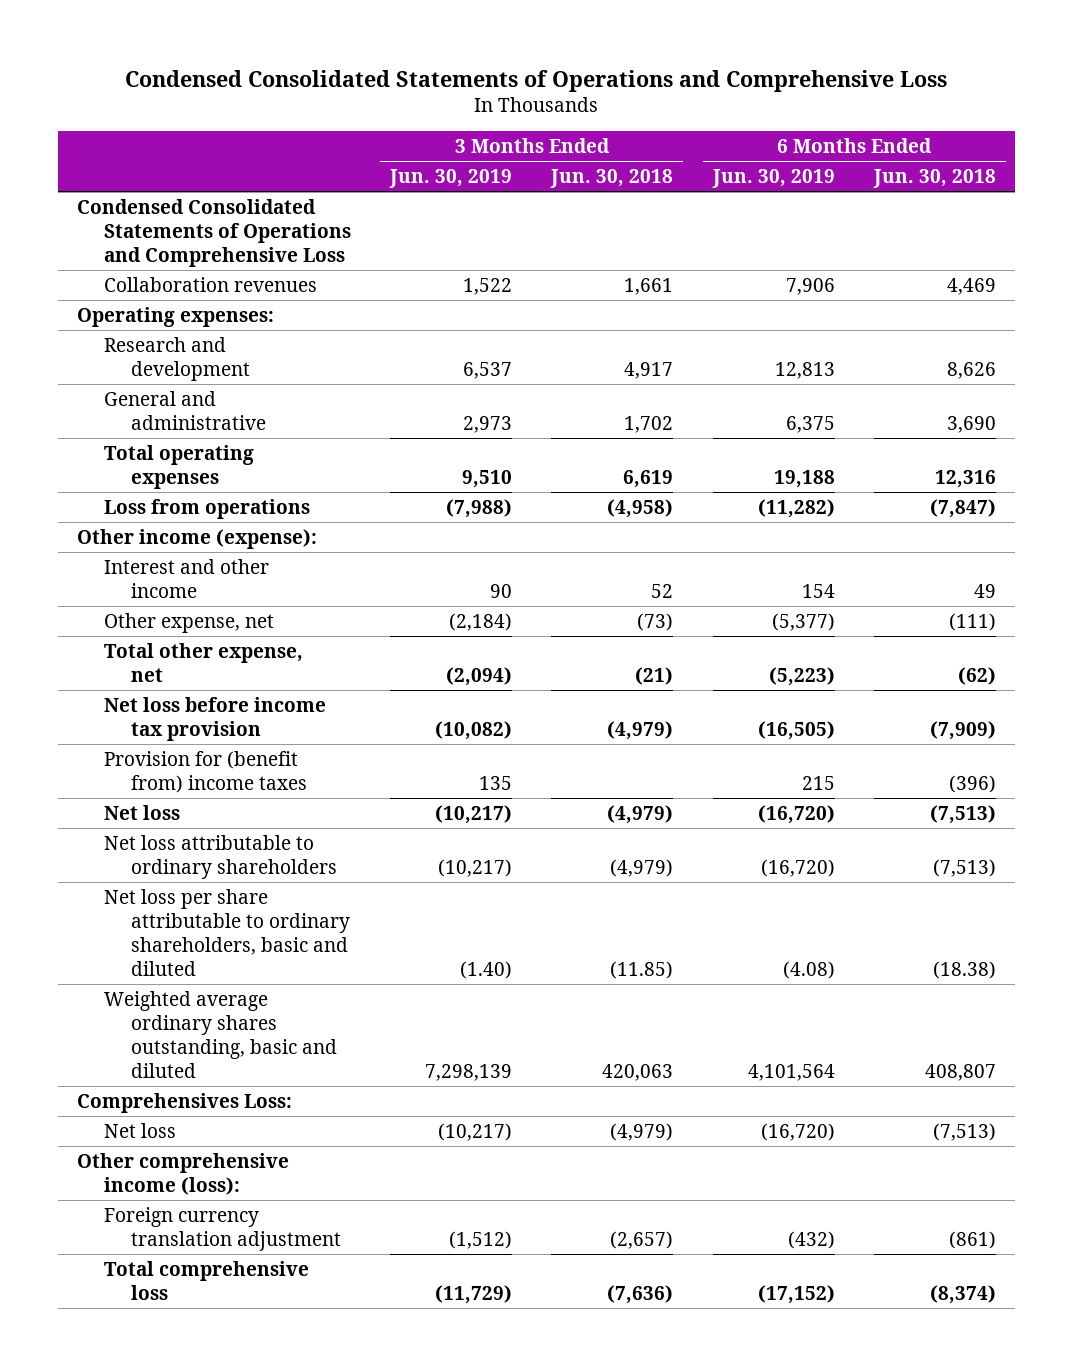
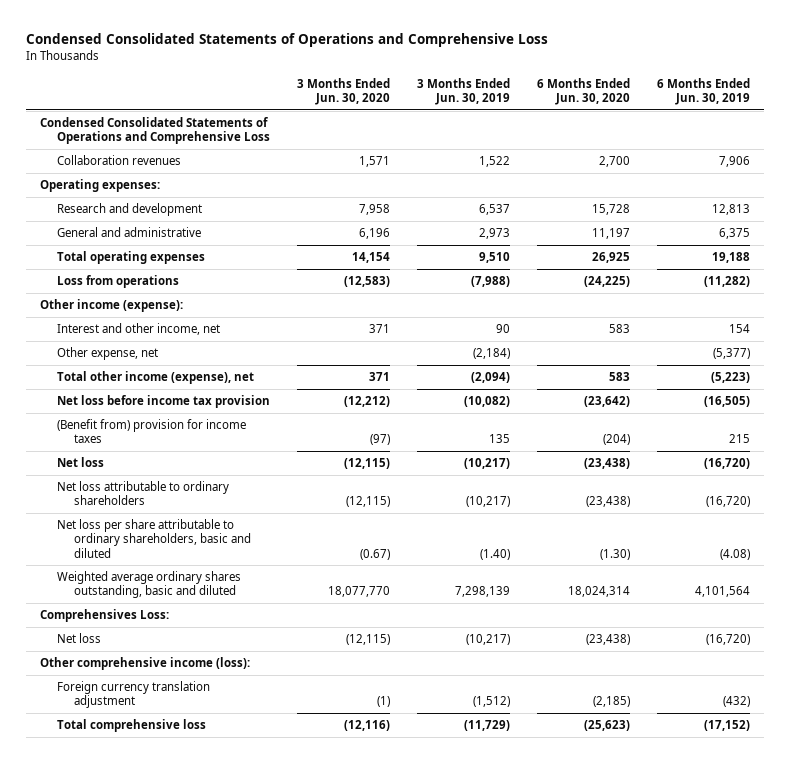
- | 3 Months Ended Jun. 30, 2019 | 3 Months Ended Jun. 30, 2018 | 6 Months Ended Jun. 30, 2019 | 6 Months Ended Jun. 30, 2018
+ | 3 Months Ended Jun. 30, 2020 | 3 Months Ended Jun. 30, 2019 | 6 Months Ended Jun. 30, 2020 | 6 Months Ended Jun. 30, 2019
- Interest and other income | 90 | 52 | 154 | 49
+ Interest and other income, net | 371 | 90 | 583 | 154
- Total other expense, net | (2,094) | (21) | (5,223) | (62)
+ Total other income (expense), net | 371 | (2,094) | 583 | (5,223)
- Provision for (benefit from) income taxes | 135 | | 215 | (396)
+ (Benefit from) provision for income taxes | (97) | 135 | (204) | 215

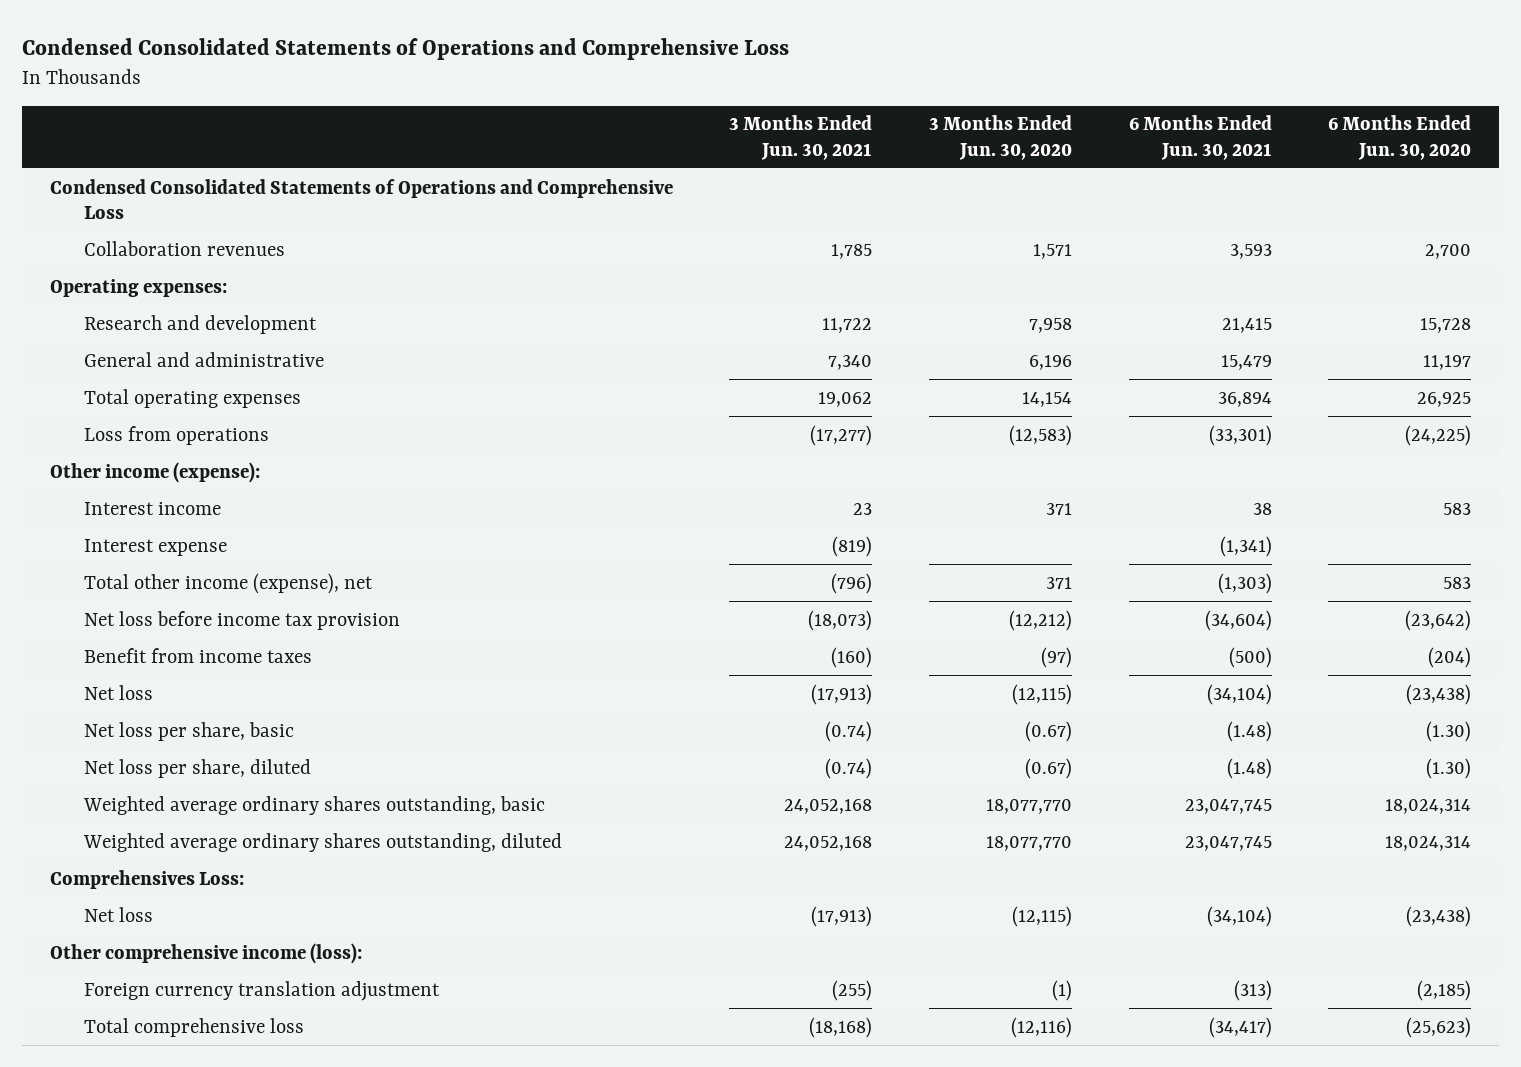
- | 3 Months Ended Jun. 30, 2020 | 3 Months Ended Jun. 30, 2019 | 6 Months Ended Jun. 30, 2020 | 6 Months Ended Jun. 30, 2019
+ | 3 Months Ended Jun. 30, 2021 | 3 Months Ended Jun. 30, 2020 | 6 Months Ended Jun. 30, 2021 | 6 Months Ended Jun. 30, 2020
- Interest and other income, net | 371 | 90 | 583 | 154
- Other expense, net | | (2,184) | | (5,377)
+ Interest income | 23 | 371 | 38 | 583
+ Interest expense | (819) | | (1,341) |
- (Benefit from) provision for income taxes | (97) | 135 | (204) | 215
+ Benefit from income taxes | (160) | (97) | (500) | (204)
- Net loss attributable to ordinary shareholders | (12,115) | (10,217) | (23,438) | (16,720)
- Net loss per share attributable to ordinary shareholders, basic and diluted | (0.67) | (1.40) | (1.30) | (4.08)
- Weighted average ordinary shares outstanding, basic and diluted | 18,077,770 | 7,298,139 | 18,024,314 | 4,101,564
+ Net loss per share, basic | (0.74) | (0.67) | (1.48) | (1.30)
+ Net loss per share, diluted | (0.74) | (0.67) | (1.48) | (1.30)
+ Weighted average ordinary shares outstanding, basic | 24,052,168 | 18,077,770 | 23,047,745 | 18,024,314
+ Weighted average ordinary shares outstanding, diluted | 24,052,168 | 18,077,770 | 23,047,745 | 18,024,314

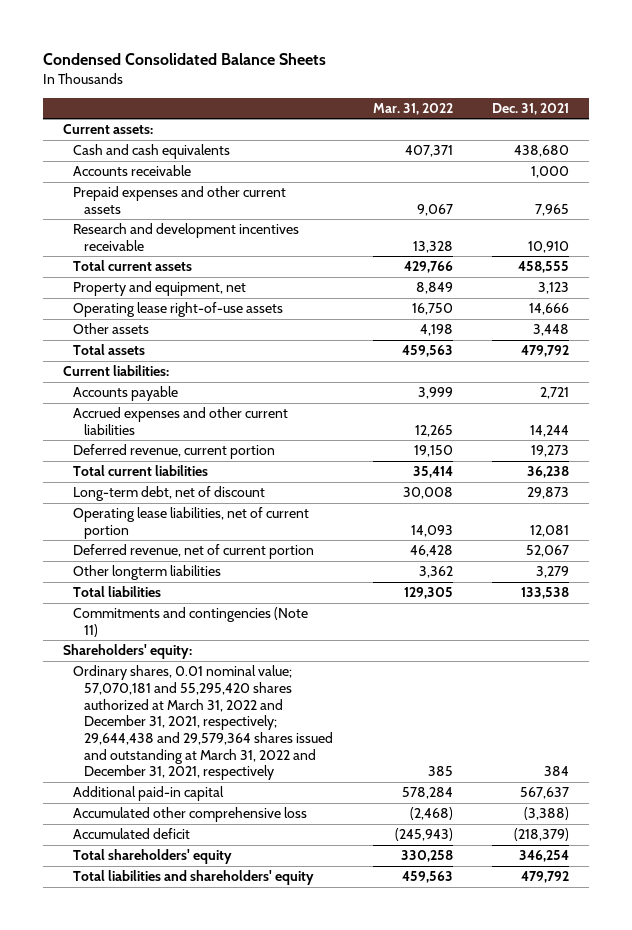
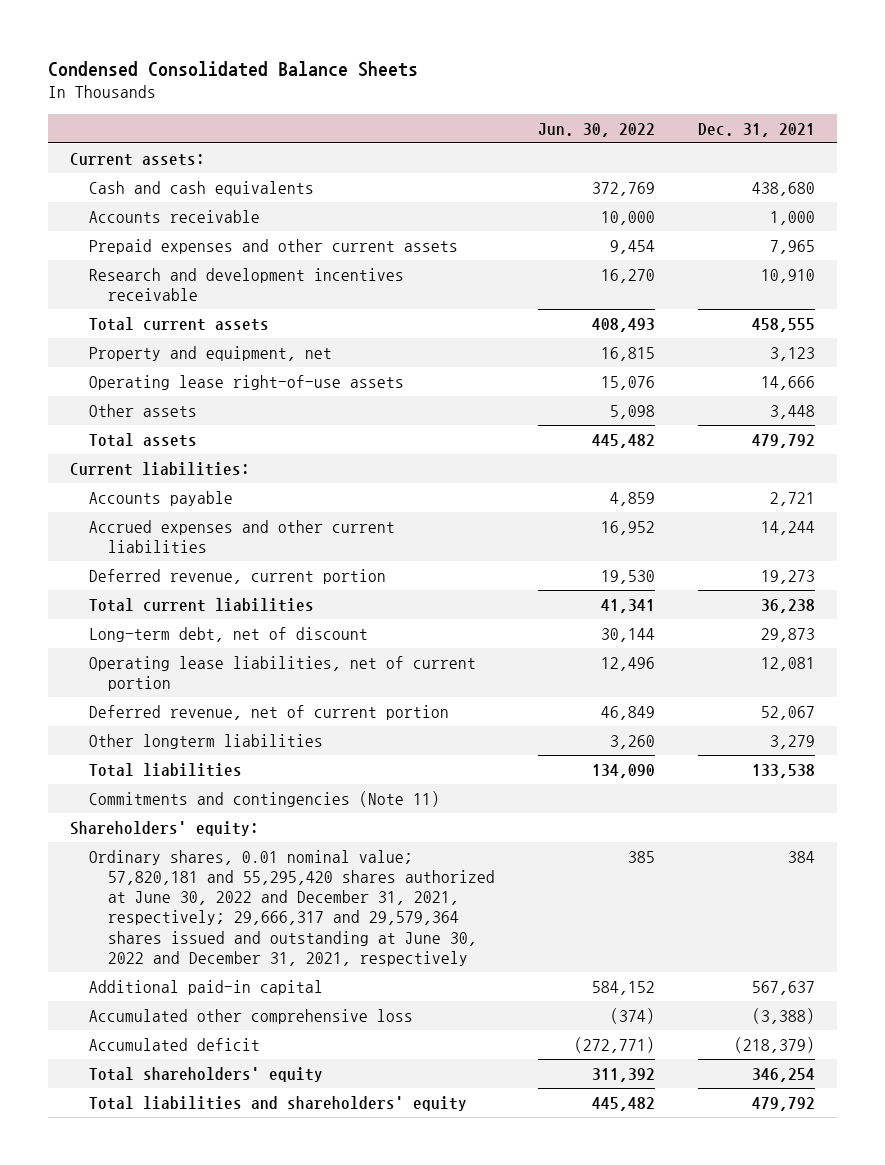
- | Mar. 31, 2022 | Dec. 31, 2021
+ | Jun. 30, 2022 | Dec. 31, 2021
- Ordinary shares, 0.01 nominal value; 57,070,181 and 55,295,420 shares authorized at March 31, 2022 and December 31, 2021, respectively; 29,644,438 and 29,579,364 shares issued and outstanding at March 31, 2022 and December 31, 2021, respectively | 385 | 384
+ Ordinary shares, 0.01 nominal value; 57,820,181 and 55,295,420 shares authorized at June 30, 2022 and December 31, 2021, respectively; 29,666,317 and 29,579,364 shares issued and outstanding at June 30, 2022 and December 31, 2021, respectively | 385 | 384

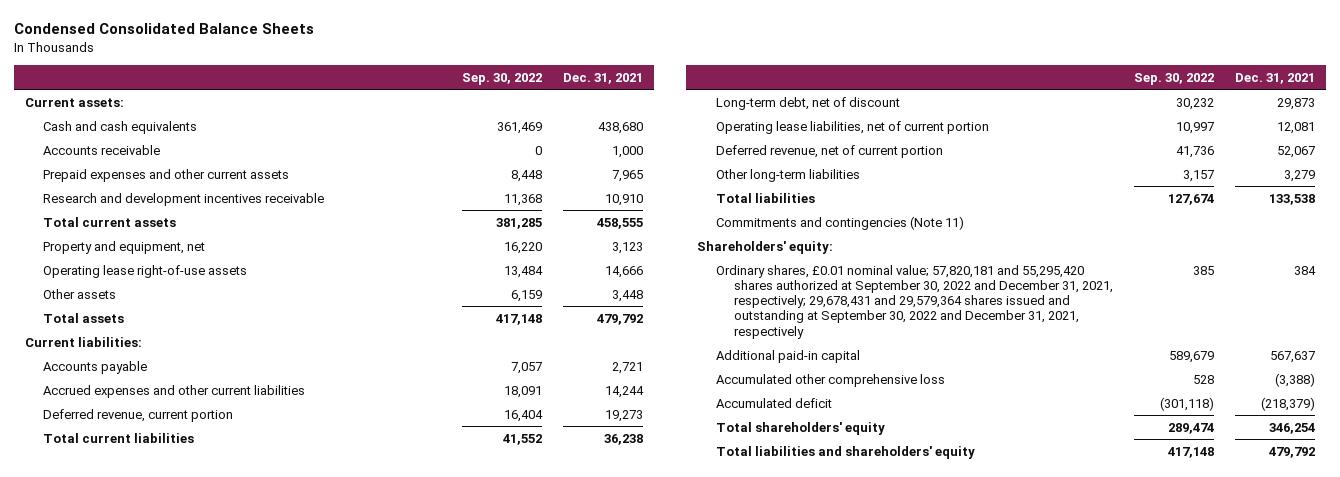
- | Jun. 30, 2022 | Dec. 31, 2021
+ | Sep. 30, 2022 | Dec. 31, 2021
- Other longterm liabilities | 3,260 | 3,279
+ Other long-term liabilities | 3,157 | 3,279
- Ordinary shares, 0.01 nominal value; 57,820,181 and 55,295,420 shares authorized at June 30, 2022 and December 31, 2021, respectively; 29,666,317 and 29,579,364 shares issued and outstanding at June 30, 2022 and December 31, 2021, respectively | 385 | 384
+ Ordinary shares, £0.01 nominal value; 57,820,181 and 55,295,420 shares authorized at September 30, 2022 and December 31, 2021, respectively; 29,678,431 and 29,579,364 shares issued and outstanding at September 30, 2022 and December 31, 2021, respectively | 385 | 384

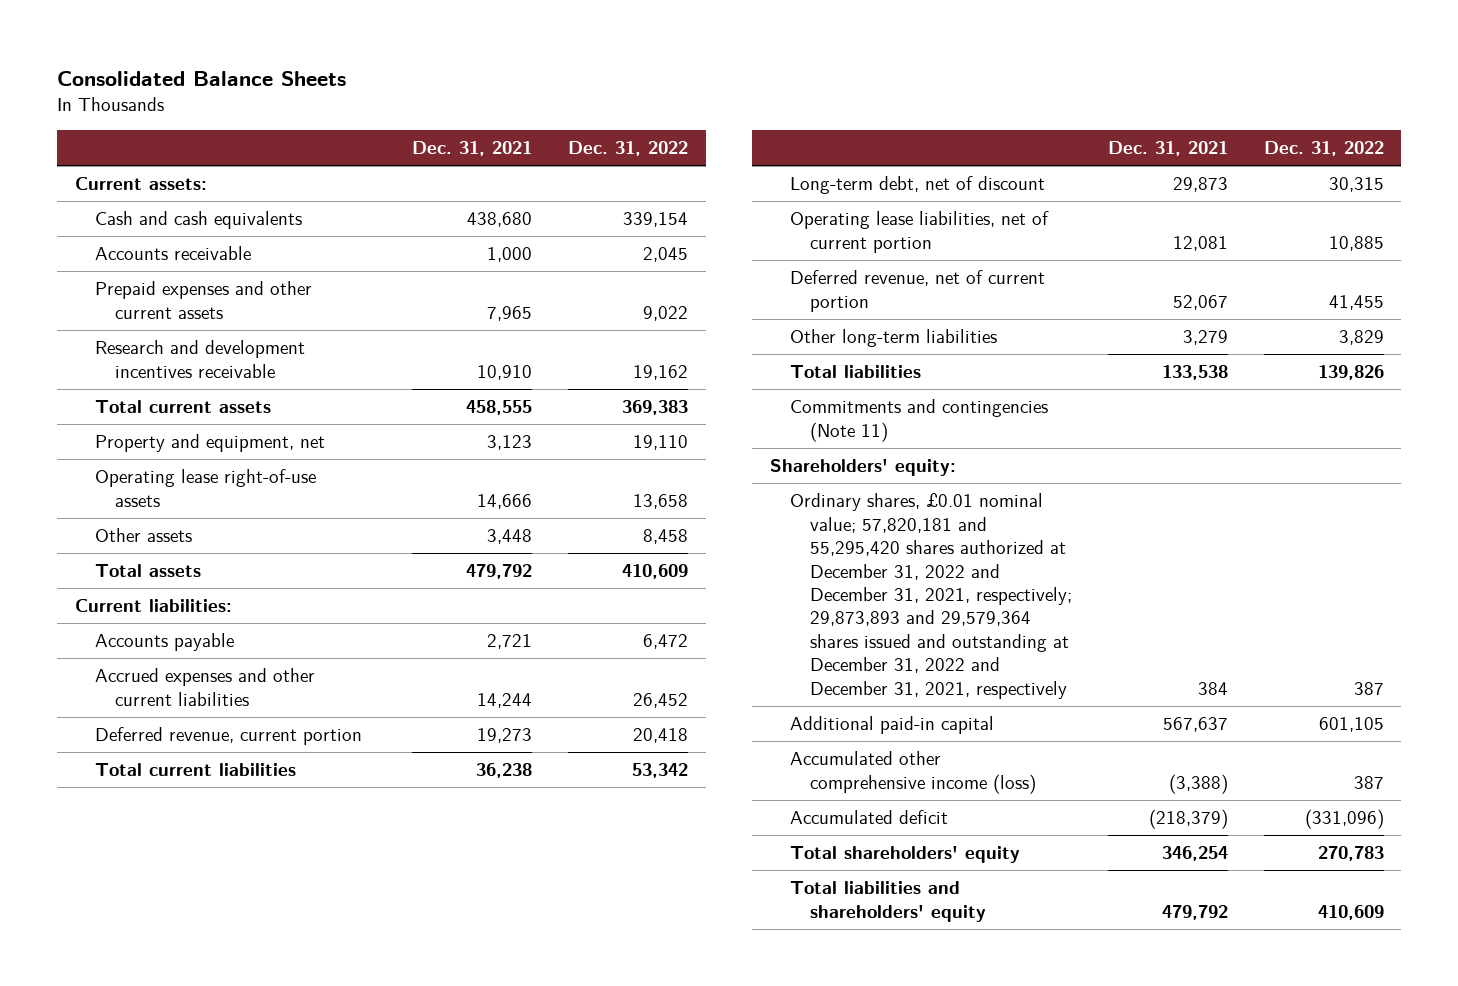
- Condensed Consolidated Balance Sheets
+ Consolidated Balance Sheets
- | Sep. 30, 2022 | Dec. 31, 2021
+ | Dec. 31, 2021 | Dec. 31, 2022
- Ordinary shares, £0.01 nominal value; 57,820,181 and 55,295,420 shares authorized at September 30, 2022 and December 31, 2021, respectively; 29,678,431 and 29,579,364 shares issued and outstanding at September 30, 2022 and December 31, 2021, respectively | 385 | 384
+ Ordinary shares, £0.01 nominal value; 57,820,181 and 55,295,420 shares authorized at December 31, 2022 and December 31, 2021, respectively; 29,873,893 and 29,579,364 shares issued and outstanding at December 31, 2022 and December 31, 2021, respectively | 384 | 387
- Accumulated other comprehensive loss | 528 | (3,388)
+ Accumulated other comprehensive income (loss) | (3,388) | 387

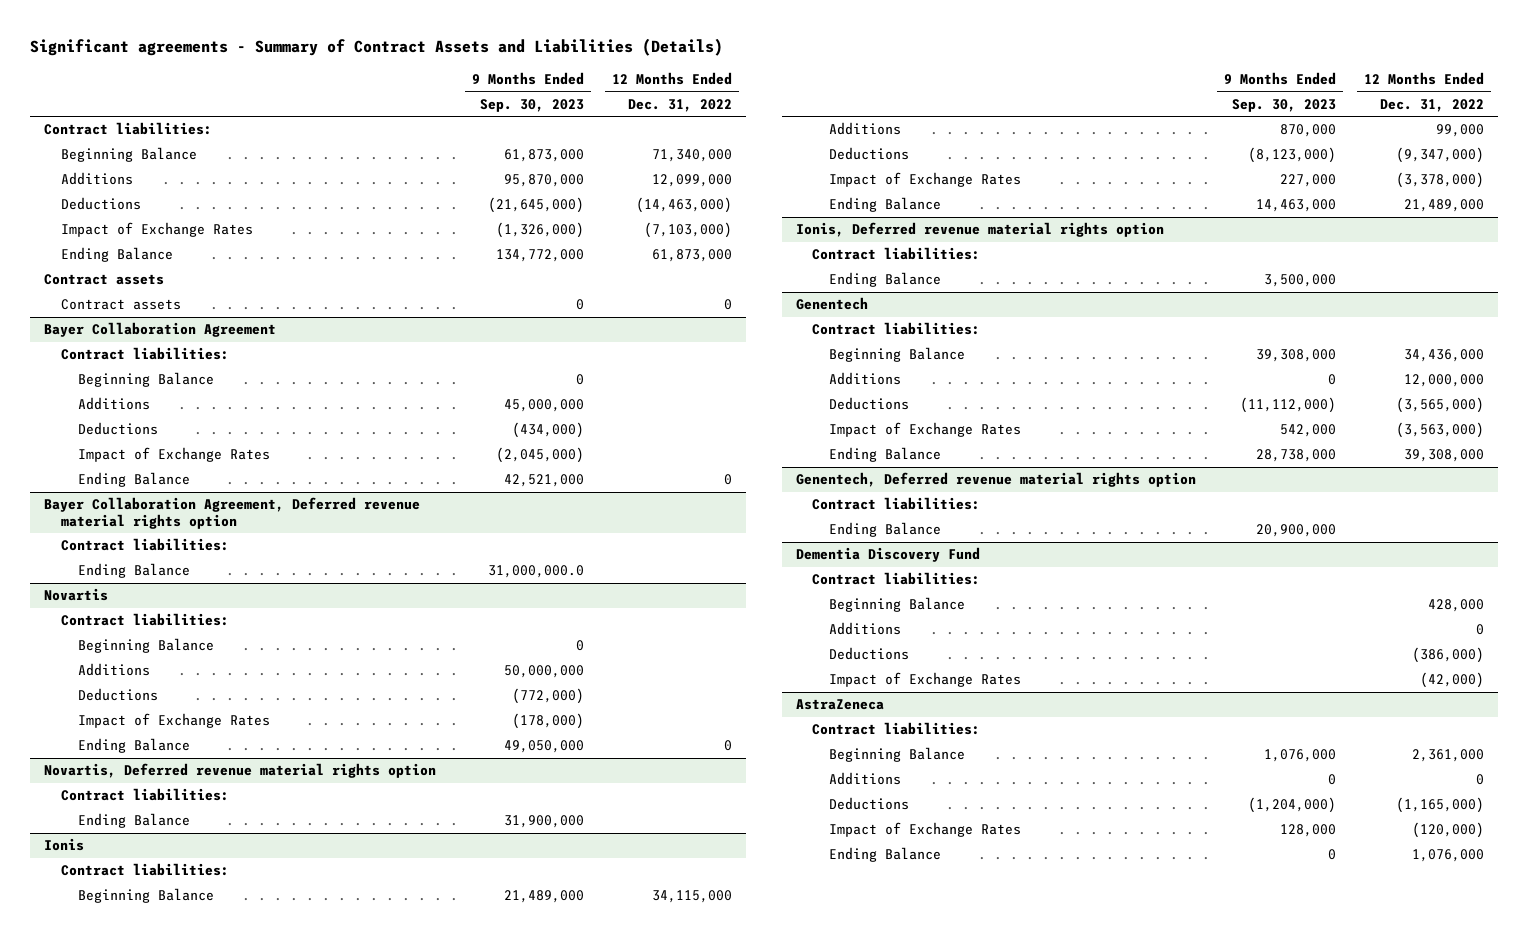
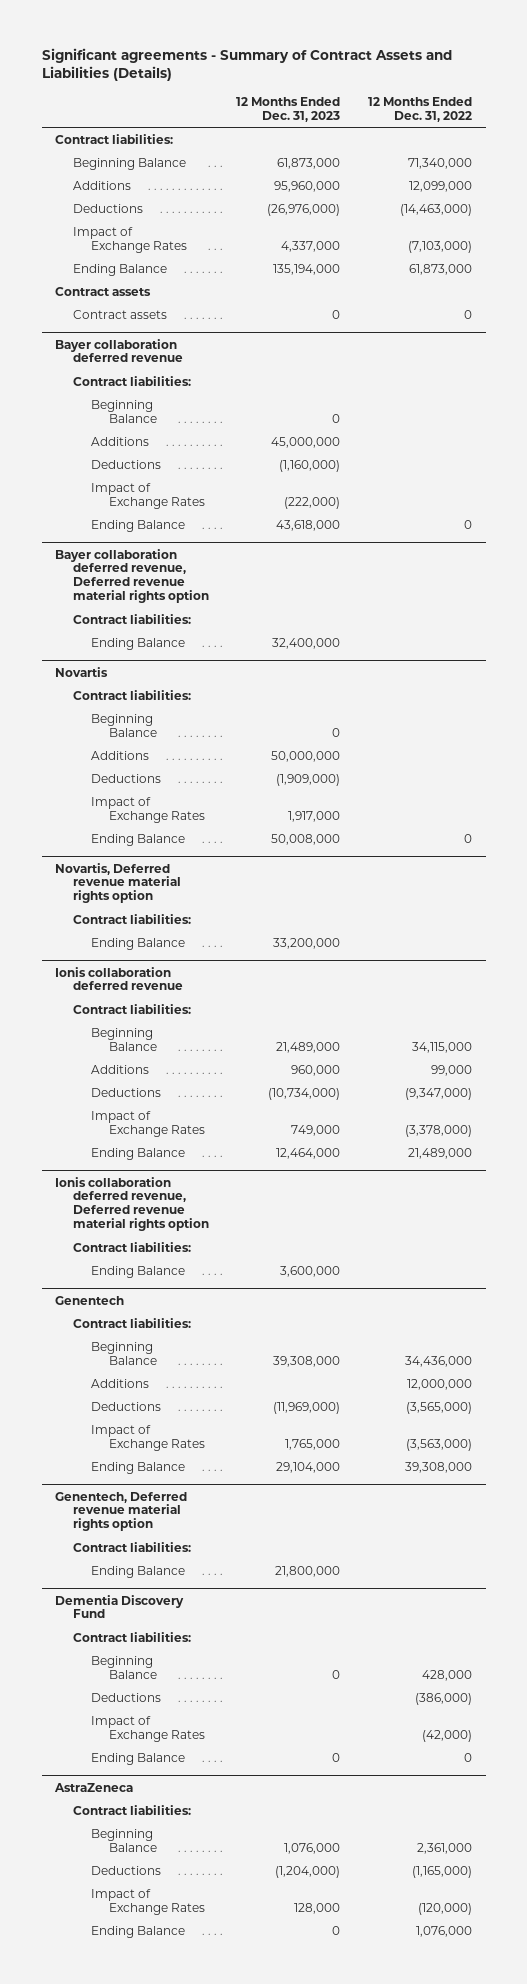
- | 9 Months Ended Sep. 30, 2023 | 12 Months Ended Dec. 31, 2022
+ | 12 Months Ended Dec. 31, 2023 | 12 Months Ended Dec. 31, 2022
- Bayer Collaboration Agreement
+ Bayer collaboration deferred revenue
- Bayer Collaboration Agreement, Deferred revenue material rights option
+ Bayer collaboration deferred revenue, Deferred revenue material rights option
- Ionis
+ Ionis collaboration deferred revenue
- Ionis, Deferred revenue material rights option
+ Ionis collaboration deferred revenue, Deferred revenue material rights option
@ Dementia Discovery Fund
- Additions | | 0
+ Ending Balance | 0 | 0
@ AstraZeneca
- Additions | 0 | 0

